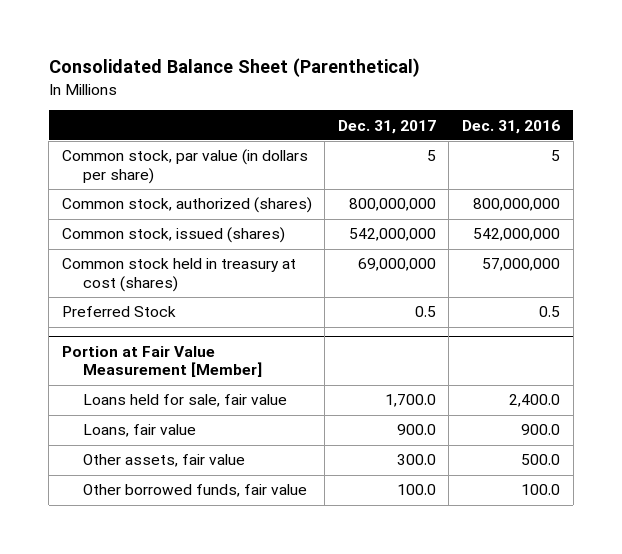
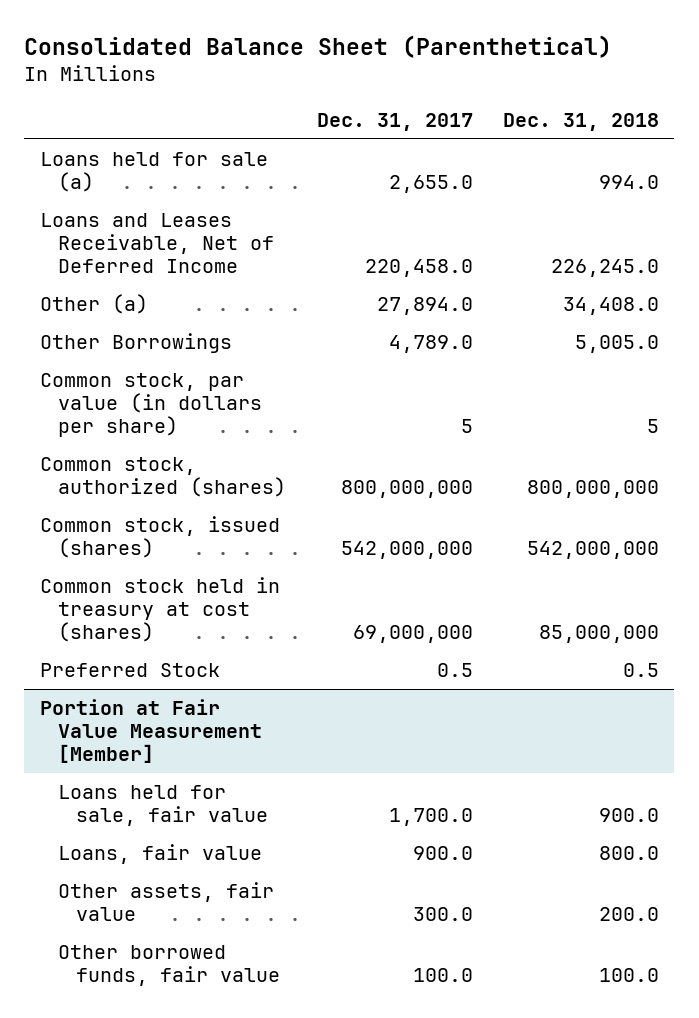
- | Dec. 31, 2017 | Dec. 31, 2016
+ | Dec. 31, 2017 | Dec. 31, 2018
+ Loans held for sale (a) | 2,655.0 | 994.0
+ Loans and Leases Receivable, Net of Deferred Income | 220,458.0 | 226,245.0
+ Other (a) | 27,894.0 | 34,408.0
+ Other Borrowings | 4,789.0 | 5,005.0

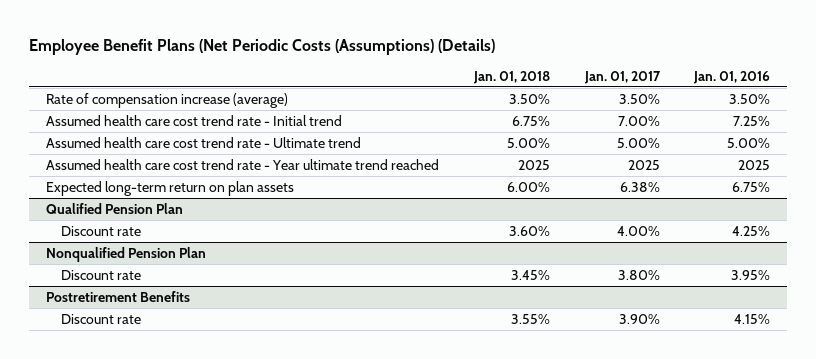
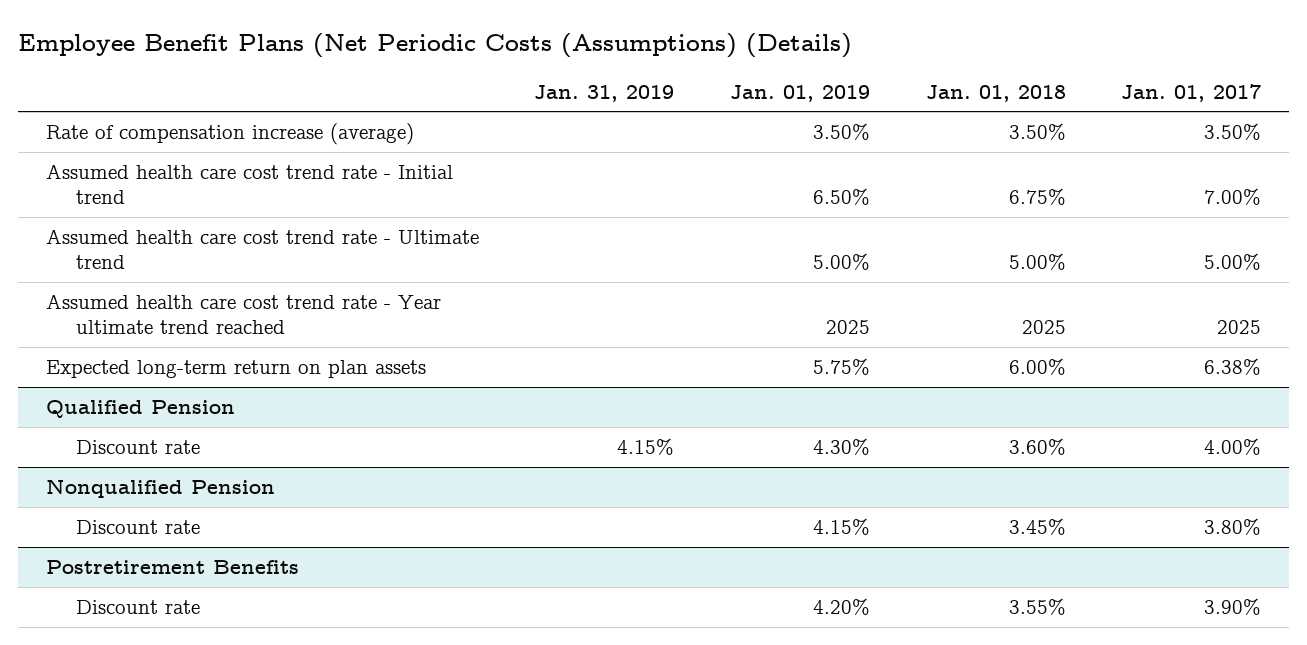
- | Jan. 01, 2018 | Jan. 01, 2017 | Jan. 01, 2016
+ | Jan. 31, 2019 | Jan. 01, 2019 | Jan. 01, 2018 | Jan. 01, 2017
- Qualified Pension Plan
+ Qualified Pension
- Nonqualified Pension Plan
+ Nonqualified Pension

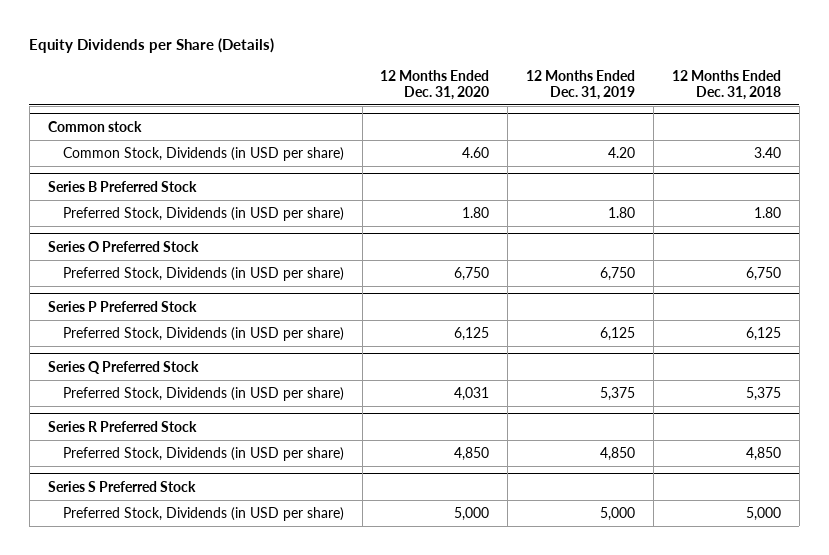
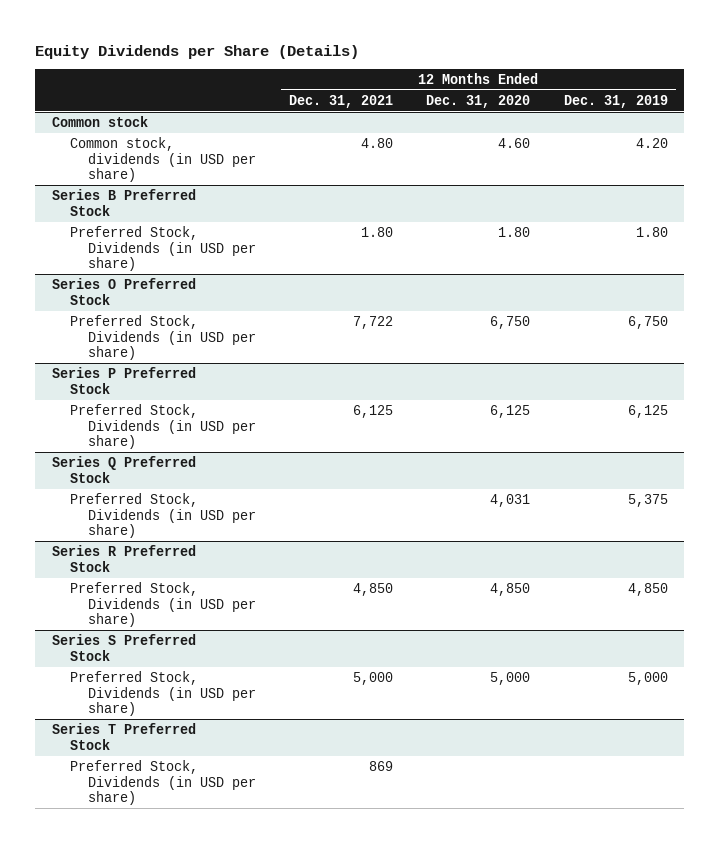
- | 12 Months Ended Dec. 31, 2020 | 12 Months Ended Dec. 31, 2019 | 12 Months Ended Dec. 31, 2018
+ | 12 Months Ended Dec. 31, 2021 | 12 Months Ended Dec. 31, 2020 | 12 Months Ended Dec. 31, 2019
@ Common stock
- Common Stock, Dividends (in USD per share) | 4.60 | 4.20 | 3.40
+ Common stock, dividends (in USD per share) | 4.80 | 4.60 | 4.20
+ Series T Preferred Stock
+ Preferred Stock, Dividends (in USD per share) | 869 | |

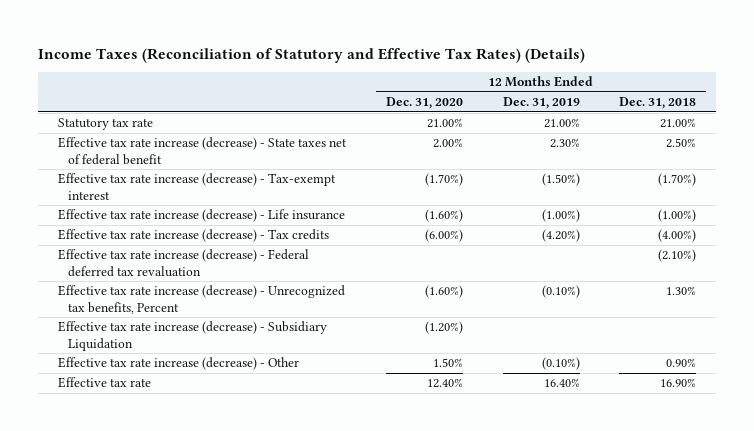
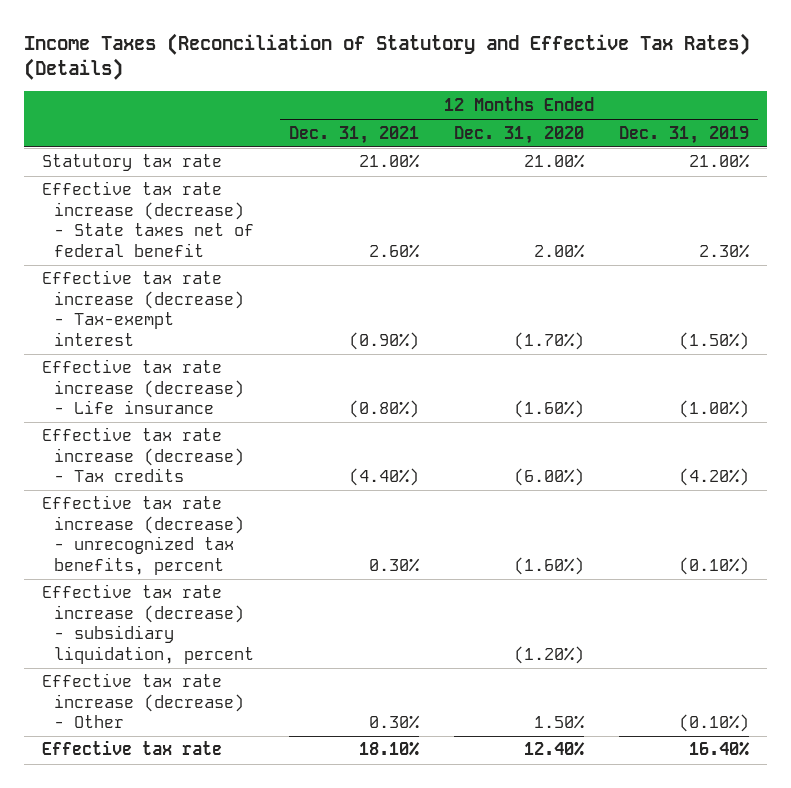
- | 12 Months Ended Dec. 31, 2020 | 12 Months Ended Dec. 31, 2019 | 12 Months Ended Dec. 31, 2018
+ | 12 Months Ended Dec. 31, 2021 | 12 Months Ended Dec. 31, 2020 | 12 Months Ended Dec. 31, 2019
- Effective tax rate increase (decrease) - Federal deferred tax revaluation | | | (2.10%)
- Effective tax rate increase (decrease) - Unrecognized tax benefits, Percent | (1.60%) | (0.10%) | 1.30%
- Effective tax rate increase (decrease) - Subsidiary Liquidation | (1.20%) | |
+ Effective tax rate increase (decrease) - unrecognized tax benefits, percent | 0.30% | (1.60%) | (0.10%)
+ Effective tax rate increase (decrease) - subsidiary liquidation, percent | | (1.20%) |

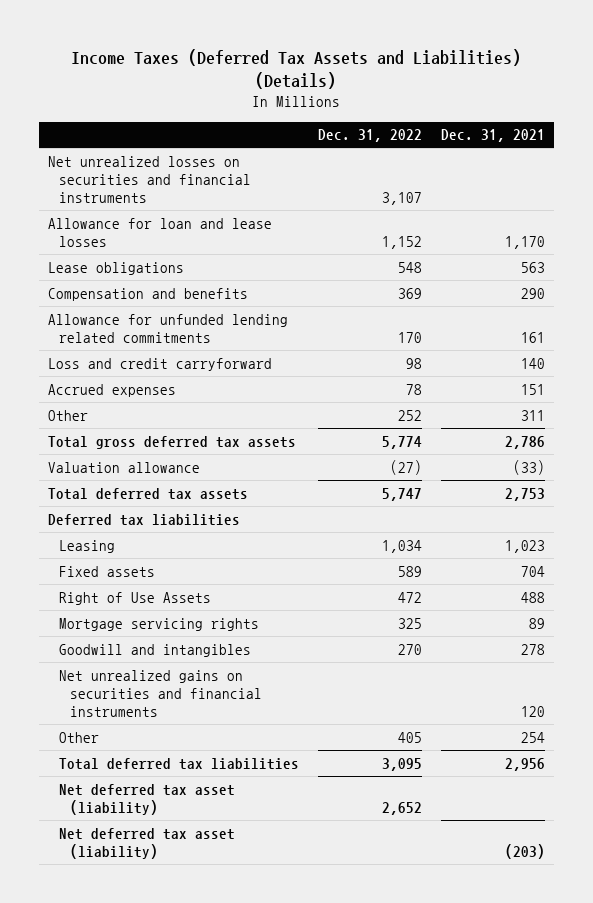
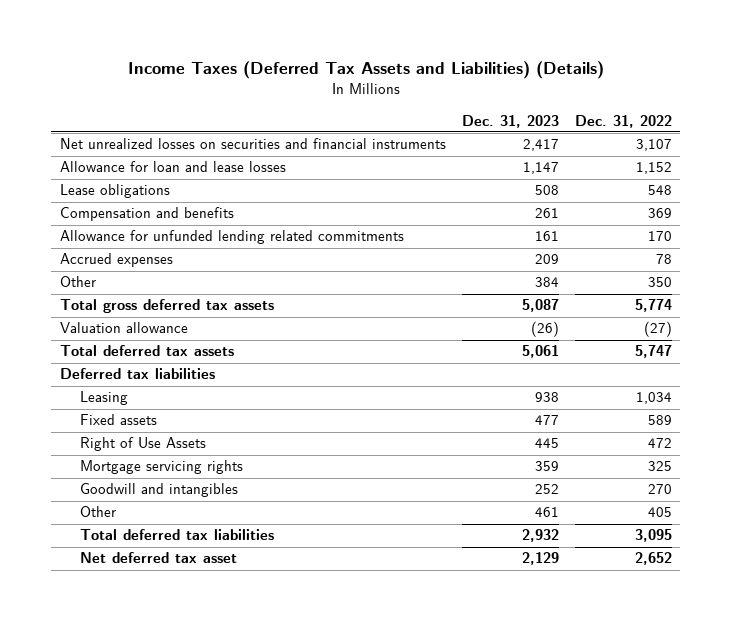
- | Dec. 31, 2022 | Dec. 31, 2021
+ | Dec. 31, 2023 | Dec. 31, 2022
- Loss and credit carryforward | 98 | 140
- Other | 252 | 311
+ Other | 384 | 350
- Net unrealized gains on securities and financial instruments | | 120
- Net deferred tax asset (liability) | 2,652 |
- Net deferred tax asset (liability) | | (203)
+ Net deferred tax asset | 2,129 | 2,652

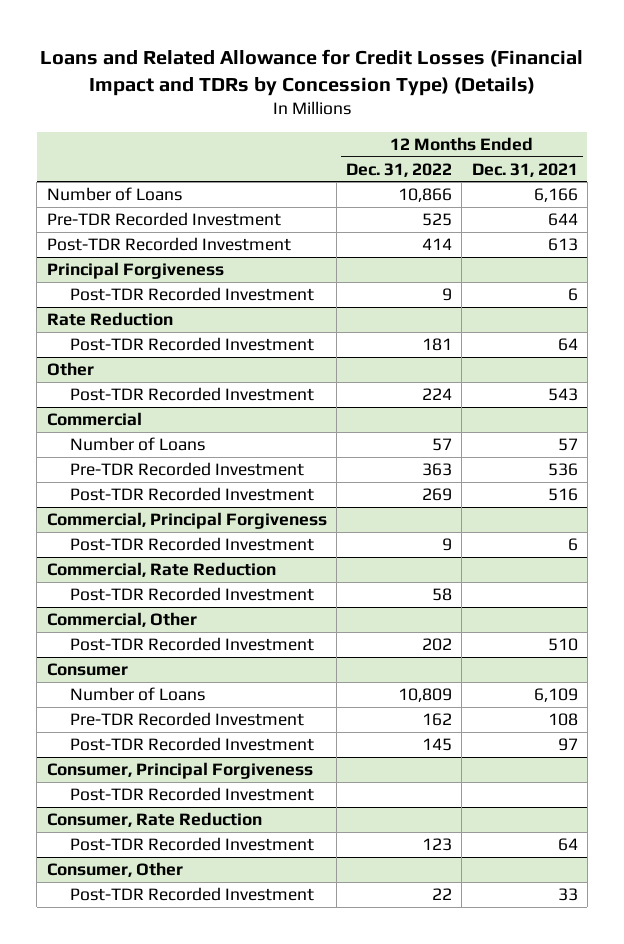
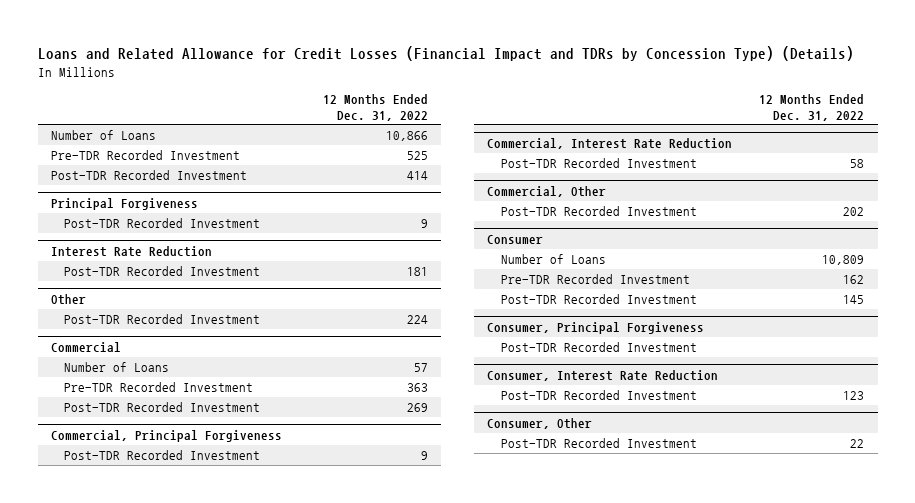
- | 12 Months Ended Dec. 31, 2022 | 12 Months Ended Dec. 31, 2021
+ | 12 Months Ended Dec. 31, 2022
- Rate Reduction
+ Interest Rate Reduction
- Commercial, Rate Reduction
+ Commercial, Interest Rate Reduction
- Consumer, Rate Reduction
+ Consumer, Interest Rate Reduction

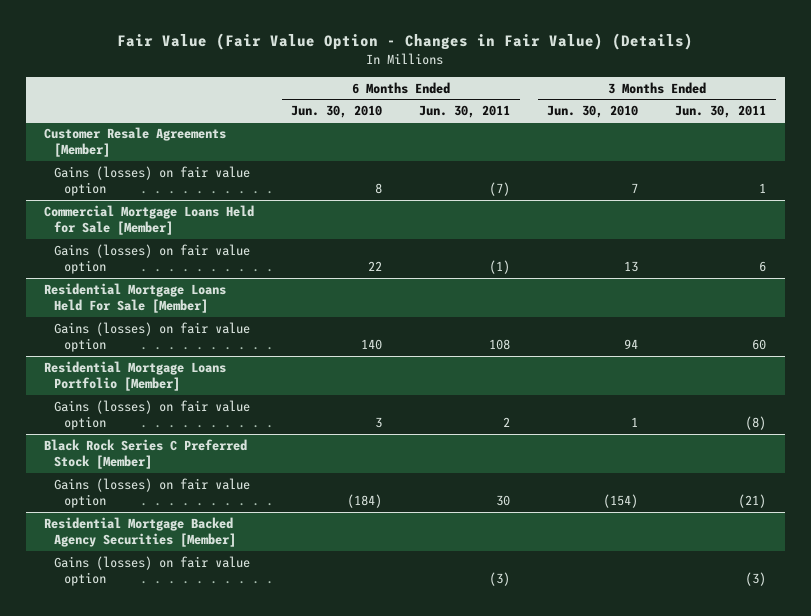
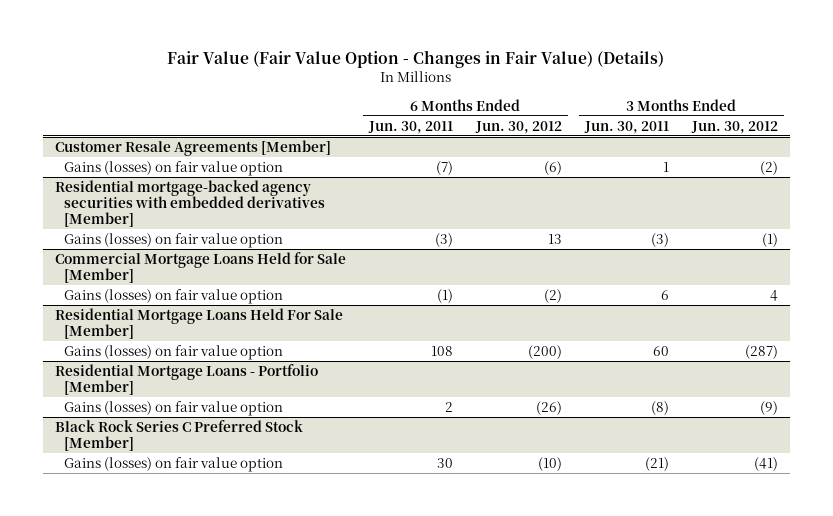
- | 6 Months Ended Jun. 30, 2010 | 6 Months Ended Jun. 30, 2011 | 3 Months Ended Jun. 30, 2010 | 3 Months Ended Jun. 30, 2011
+ | 6 Months Ended Jun. 30, 2011 | 6 Months Ended Jun. 30, 2012 | 3 Months Ended Jun. 30, 2011 | 3 Months Ended Jun. 30, 2012
+ Residential mortgage-backed agency securities with embedded derivatives [Member]
+ Gains (losses) on fair value option | (3) | 13 | (3) | (1)
- Residential Mortgage Loans Portfolio [Member]
+ Residential Mortgage Loans - Portfolio [Member]
- Residential Mortgage Backed Agency Securities [Member]
- Gains (losses) on fair value option | | (3) | | (3)

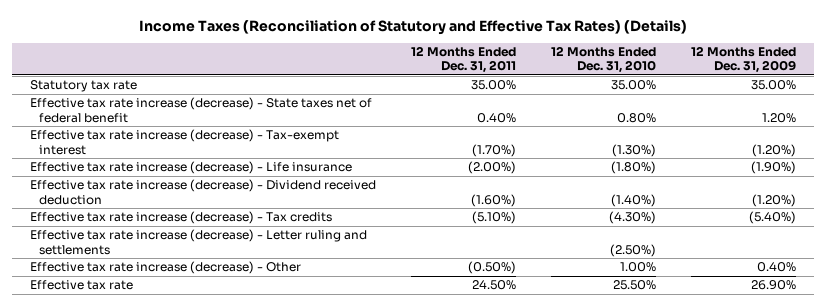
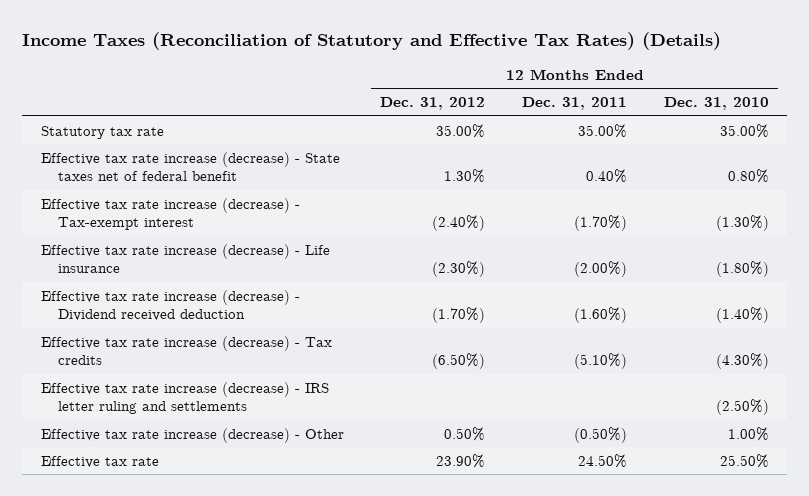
- | 12 Months Ended Dec. 31, 2011 | 12 Months Ended Dec. 31, 2010 | 12 Months Ended Dec. 31, 2009
+ | 12 Months Ended Dec. 31, 2012 | 12 Months Ended Dec. 31, 2011 | 12 Months Ended Dec. 31, 2010
- Effective tax rate increase (decrease) - Letter ruling and settlements | | (2.50%) |
+ Effective tax rate increase (decrease) - IRS letter ruling and settlements | | | (2.50%)

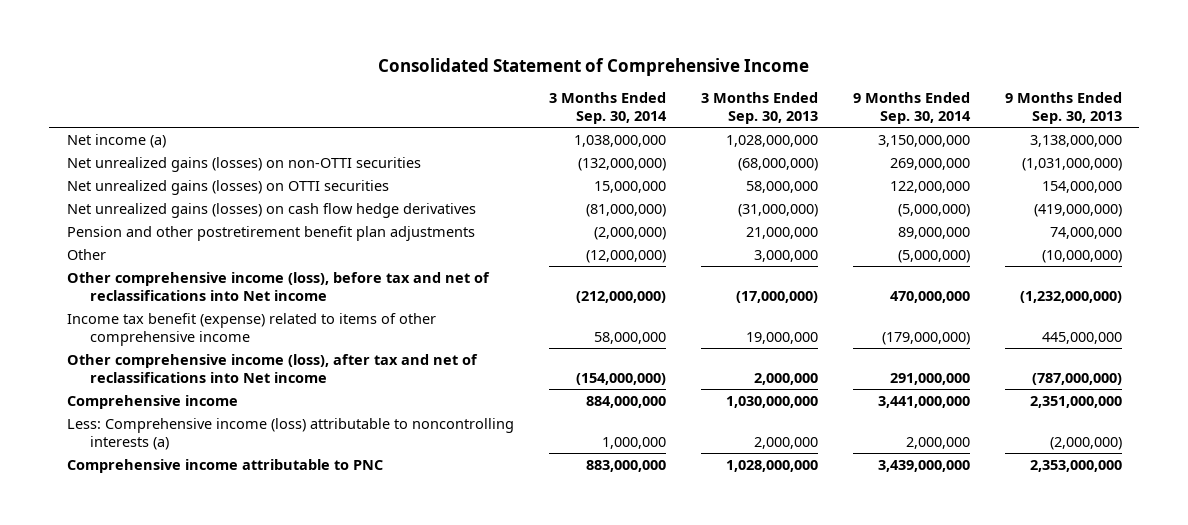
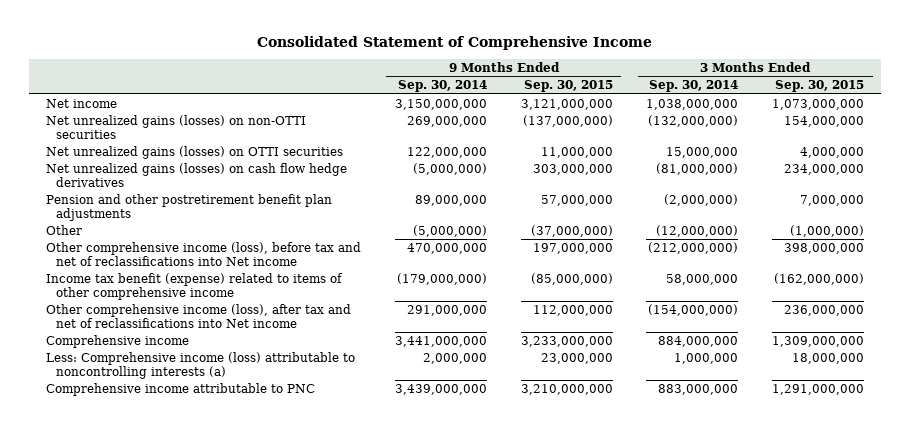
- | 3 Months Ended Sep. 30, 2014 | 3 Months Ended Sep. 30, 2013 | 9 Months Ended Sep. 30, 2014 | 9 Months Ended Sep. 30, 2013
+ | 9 Months Ended Sep. 30, 2014 | 9 Months Ended Sep. 30, 2015 | 3 Months Ended Sep. 30, 2014 | 3 Months Ended Sep. 30, 2015
- Net income (a) | 1,038,000,000 | 1,028,000,000 | 3,150,000,000 | 3,138,000,000
+ Net income | 3,150,000,000 | 3,121,000,000 | 1,038,000,000 | 1,073,000,000

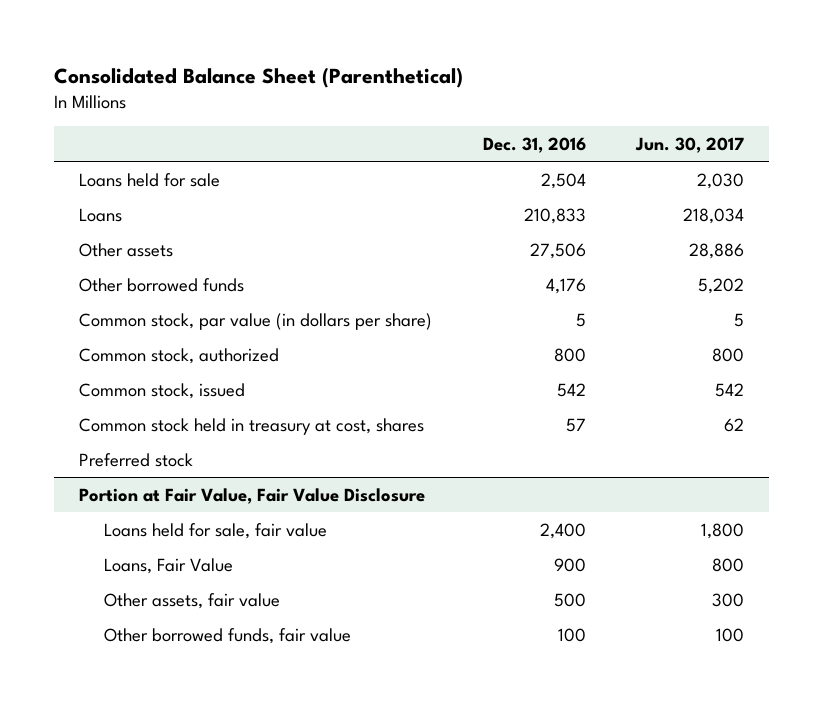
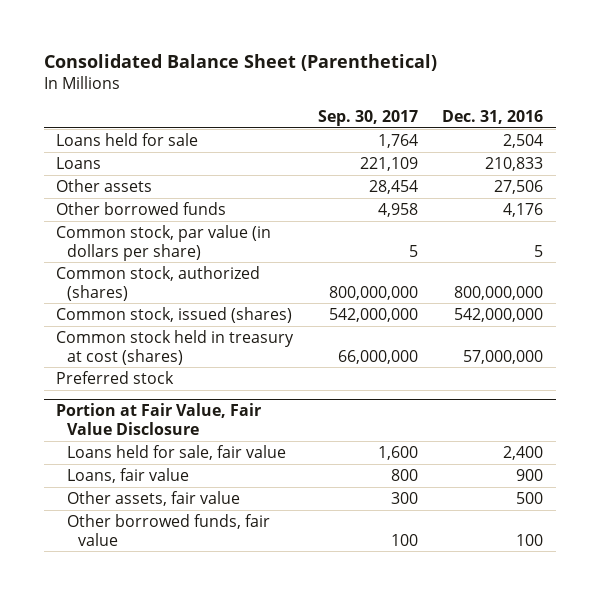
- | Dec. 31, 2016 | Jun. 30, 2017
+ | Sep. 30, 2017 | Dec. 31, 2016
- Common stock, authorized | 800 | 800
- Common stock, issued | 542 | 542
- Common stock held in treasury at cost, shares | 57 | 62
+ Common stock, authorized (shares) | 800,000,000 | 800,000,000
+ Common stock, issued (shares) | 542,000,000 | 542,000,000
+ Common stock held in treasury at cost (shares) | 66,000,000 | 57,000,000
@ Portion at Fair Value, Fair Value Disclosure
- Loans, Fair Value | 900 | 800
+ Loans, fair value | 800 | 900

